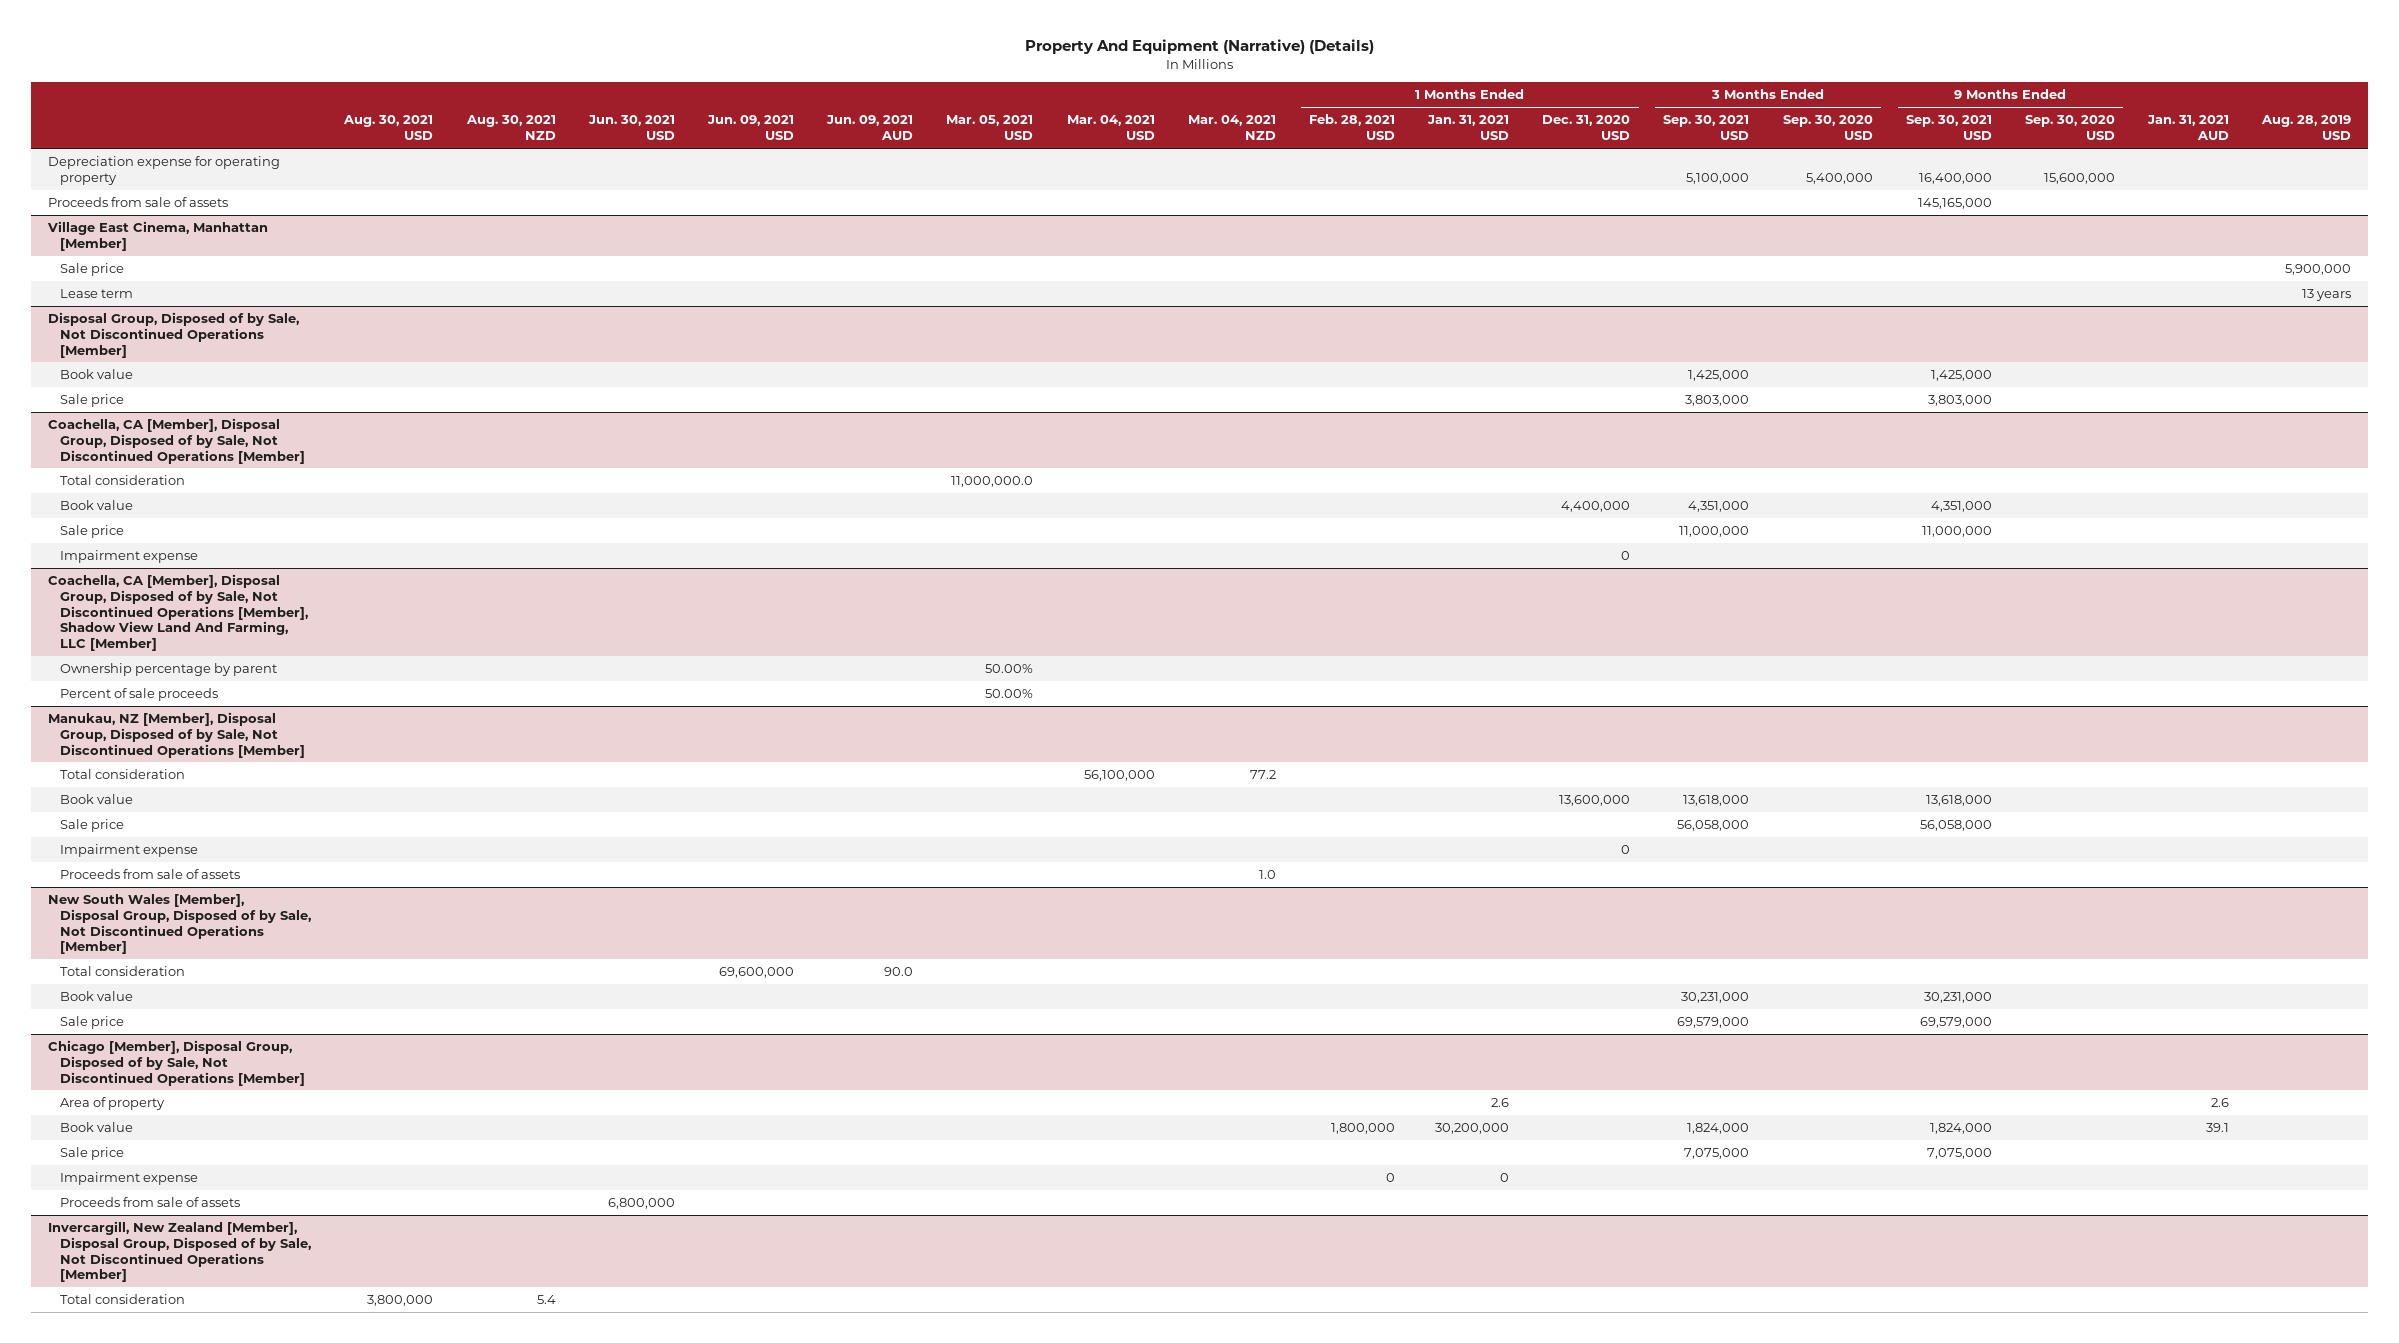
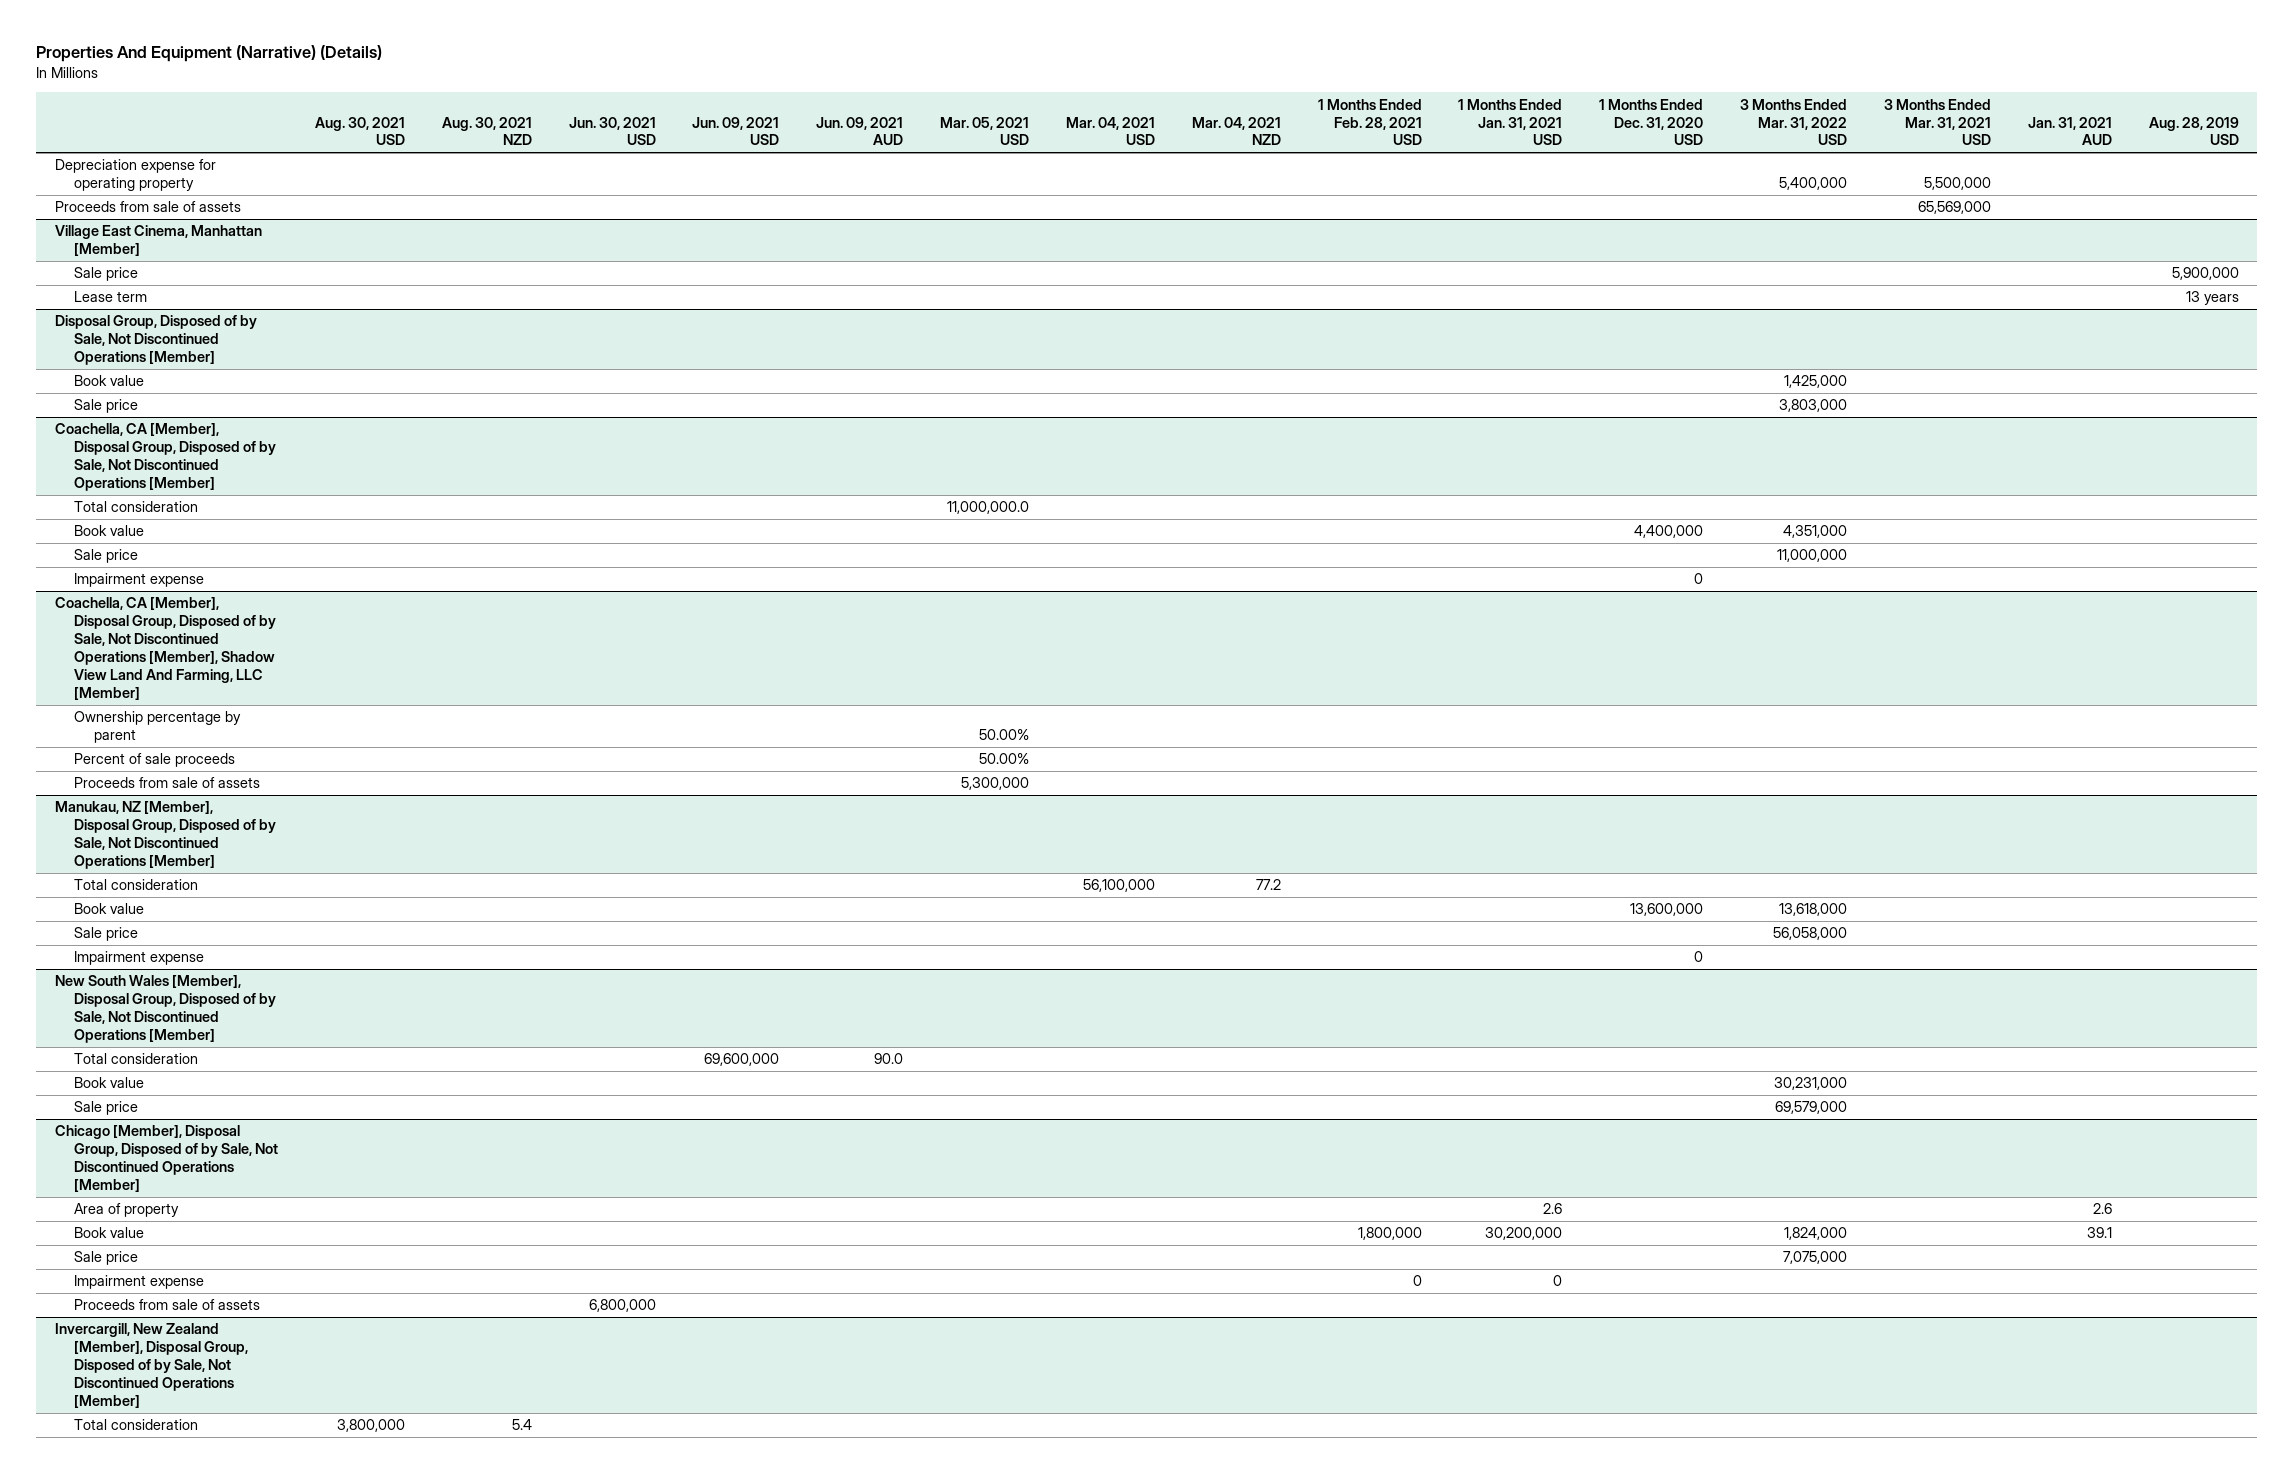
- Property And Equipment (Narrative) (Details)
+ Properties And Equipment (Narrative) (Details)
- | Aug. 30, 2021 USD | Aug. 30, 2021 NZD | Jun. 30, 2021 USD | Jun. 09, 2021 USD | Jun. 09, 2021 AUD | Mar. 05, 2021 USD | Mar. 04, 2021 USD | Mar. 04, 2021 NZD | 1 Months Ended Feb. 28, 2021 USD | 1 Months Ended Jan. 31, 2021 USD | 1 Months Ended Dec. 31, 2020 USD | 3 Months Ended Sep. 30, 2021 USD | 3 Months Ended Sep. 30, 2020 USD | 9 Months Ended Sep. 30, 2021 USD | 9 Months Ended Sep. 30, 2020 USD | Jan. 31, 2021 AUD | Aug. 28, 2019 USD
+ | Aug. 30, 2021 USD | Aug. 30, 2021 NZD | Jun. 30, 2021 USD | Jun. 09, 2021 USD | Jun. 09, 2021 AUD | Mar. 05, 2021 USD | Mar. 04, 2021 USD | Mar. 04, 2021 NZD | 1 Months Ended Feb. 28, 2021 USD | 1 Months Ended Jan. 31, 2021 USD | 1 Months Ended Dec. 31, 2020 USD | 3 Months Ended Mar. 31, 2022 USD | 3 Months Ended Mar. 31, 2021 USD | Jan. 31, 2021 AUD | Aug. 28, 2019 USD
@ Coachella, CA [Member], Disposal Group, Disposed of by Sale, Not Discontinued Operations [Member], Shadow View Land And Farming, LLC [Member]
+ Proceeds from sale of assets | | | | | | 5,300,000 | | | | | | | | |
@ Manukau, NZ [Member], Disposal Group, Disposed of by Sale, Not Discontinued Operations [Member]
- Proceeds from sale of assets | | | | | | | | 1.0 | | | | | | | | |

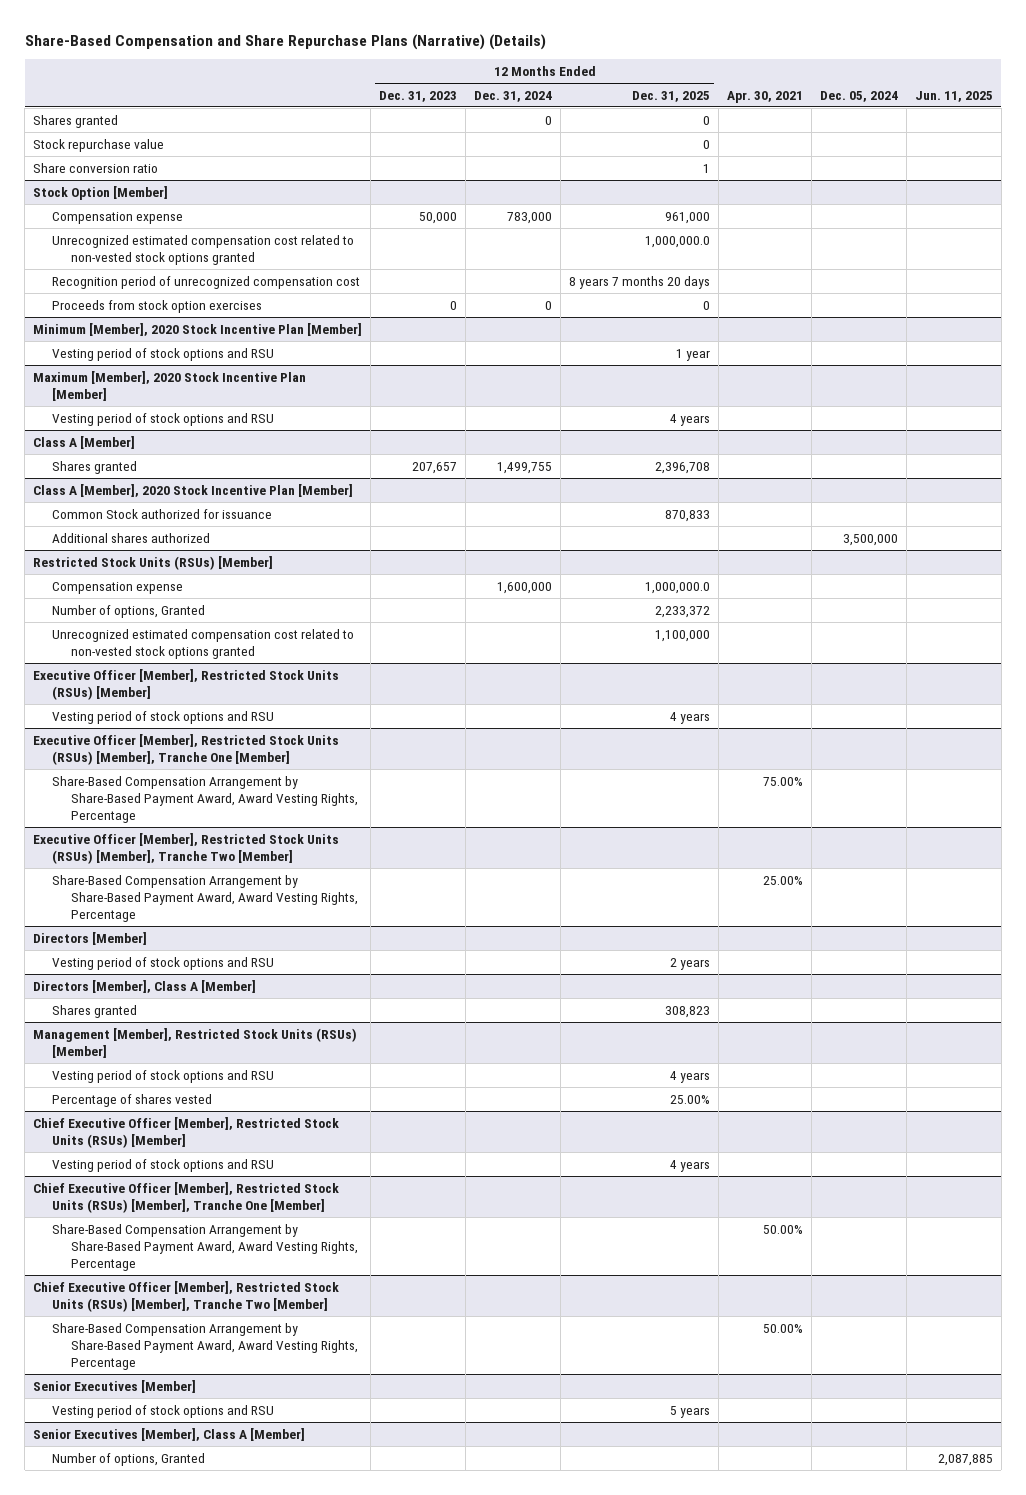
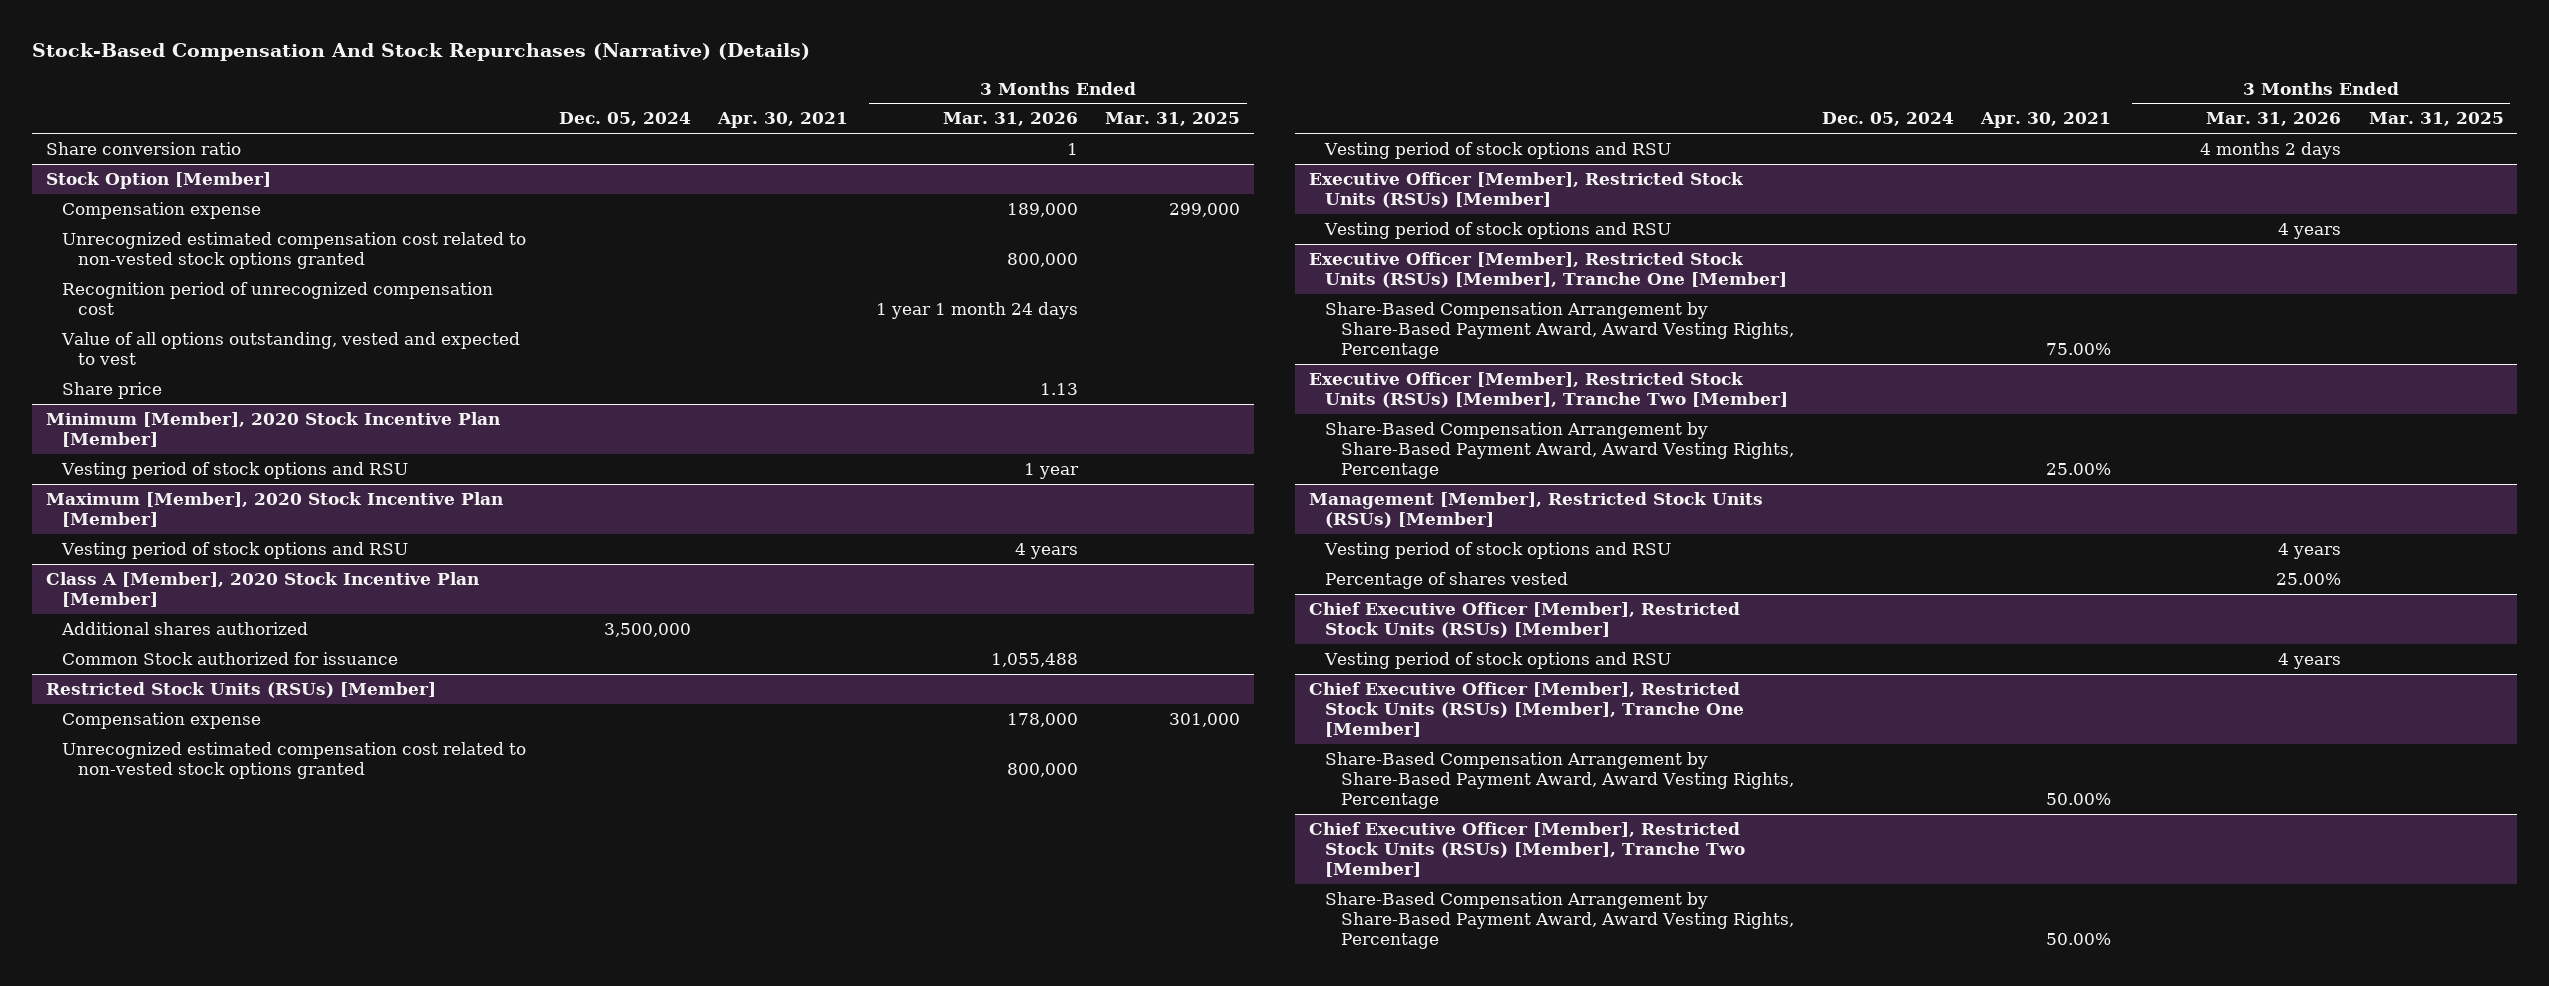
- Share-Based Compensation and Share Repurchase Plans (Narrative) (Details)
+ Stock-Based Compensation And Stock Repurchases (Narrative) (Details)
- | 12 Months Ended Dec. 31, 2023 | 12 Months Ended Dec. 31, 2024 | 12 Months Ended Dec. 31, 2025 | Apr. 30, 2021 | Dec. 05, 2024 | Jun. 11, 2025
+ | Dec. 05, 2024 | Apr. 30, 2021 | 3 Months Ended Mar. 31, 2026 | 3 Months Ended Mar. 31, 2025
- Shares granted | | 0 | 0 | | |
- Stock repurchase value | | | 0 | | |
@ Stock Option [Member]
- Proceeds from stock option exercises | 0 | 0 | 0 | | |
+ Value of all options outstanding, vested and expected to vest
+ Share price | | | 1.13 |
- Class A [Member]
- Shares granted | 207,657 | 1,499,755 | 2,396,708 | | |
@ Class A [Member], 2020 Stock Incentive Plan [Member]
moved down: Common Stock authorized for issuance | | | 1,055,488 |
@ Restricted Stock Units (RSUs) [Member]
- Number of options, Granted | | | 2,233,372 | | |
+ Vesting period of stock options and RSU | | | 4 months 2 days |
- Directors [Member]
- Vesting period of stock options and RSU | | | 2 years | | |
- Directors [Member], Class A [Member]
- Shares granted | | | 308,823 | | |
- Senior Executives [Member]
- Vesting period of stock options and RSU | | | 5 years | | |
- Senior Executives [Member], Class A [Member]
- Number of options, Granted | | | | | | 2,087,885

